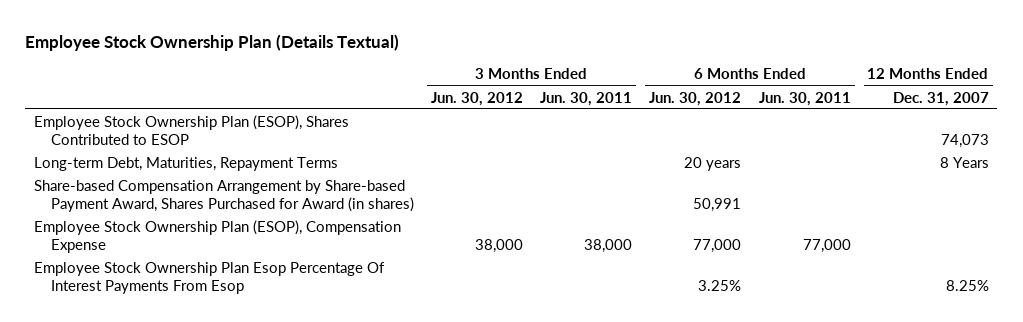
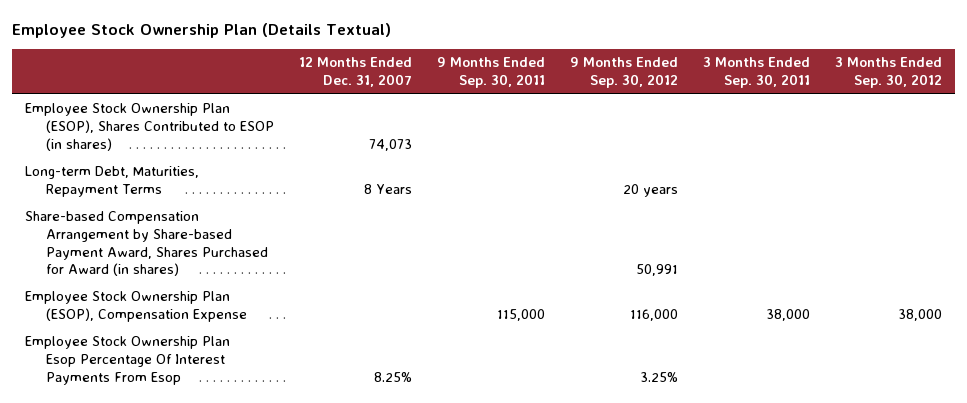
- | 3 Months Ended Jun. 30, 2012 | 3 Months Ended Jun. 30, 2011 | 6 Months Ended Jun. 30, 2012 | 6 Months Ended Jun. 30, 2011 | 12 Months Ended Dec. 31, 2007
+ | 12 Months Ended Dec. 31, 2007 | 9 Months Ended Sep. 30, 2011 | 9 Months Ended Sep. 30, 2012 | 3 Months Ended Sep. 30, 2011 | 3 Months Ended Sep. 30, 2012
- Employee Stock Ownership Plan (ESOP), Shares Contributed to ESOP | | | | | 74,073
+ Employee Stock Ownership Plan (ESOP), Shares Contributed to ESOP (in shares) | 74,073 | | | |

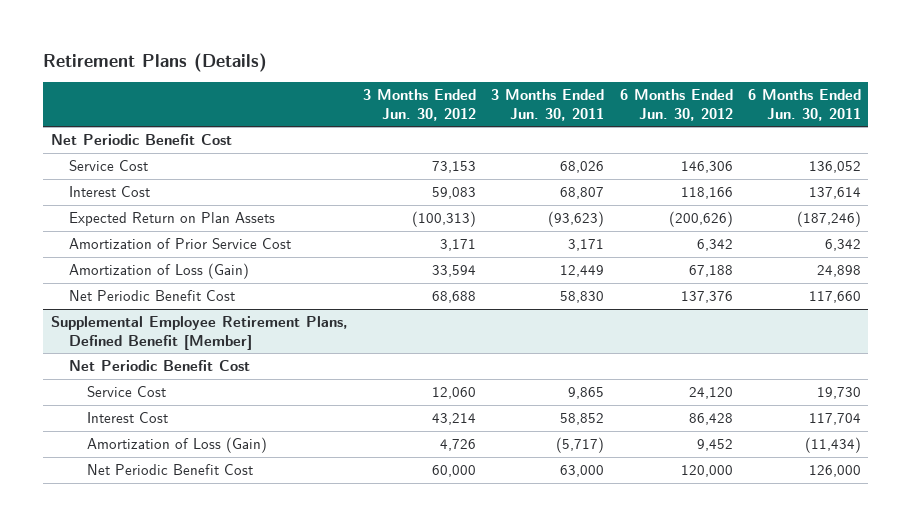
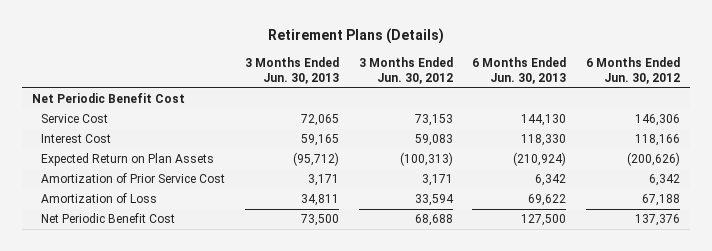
- | 3 Months Ended Jun. 30, 2012 | 3 Months Ended Jun. 30, 2011 | 6 Months Ended Jun. 30, 2012 | 6 Months Ended Jun. 30, 2011
+ | 3 Months Ended Jun. 30, 2013 | 3 Months Ended Jun. 30, 2012 | 6 Months Ended Jun. 30, 2013 | 6 Months Ended Jun. 30, 2012
- Amortization of Loss (Gain) | 33,594 | 12,449 | 67,188 | 24,898
+ Amortization of Loss | 34,811 | 33,594 | 69,622 | 67,188
- Supplemental Employee Retirement Plans, Defined Benefit [Member]
- Net Periodic Benefit Cost
- Service Cost | 12,060 | 9,865 | 24,120 | 19,730
- Interest Cost | 43,214 | 58,852 | 86,428 | 117,704
- Amortization of Loss (Gain) | 4,726 | (5,717) | 9,452 | (11,434)
- Net Periodic Benefit Cost | 60,000 | 63,000 | 120,000 | 126,000

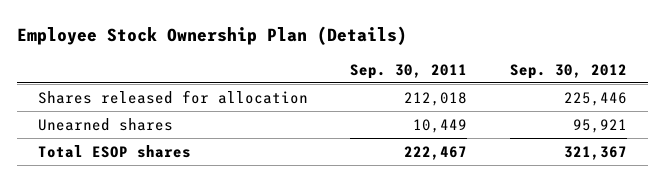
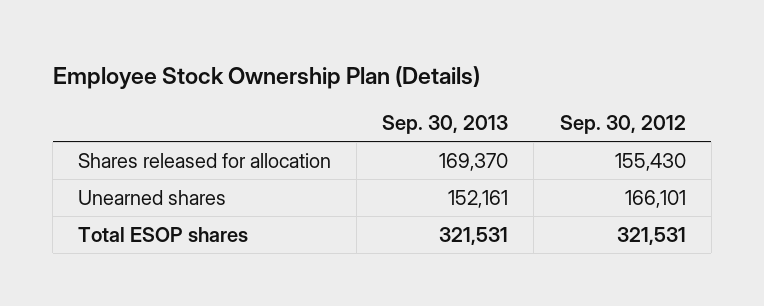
- | Sep. 30, 2011 | Sep. 30, 2012
+ | Sep. 30, 2013 | Sep. 30, 2012
- Shares released for allocation | 212,018 | 225,446
- Unearned shares | 10,449 | 95,921
- Total ESOP shares | 222,467 | 321,367
+ Shares released for allocation | 169,370 | 155,430
+ Unearned shares | 152,161 | 166,101
+ Total ESOP shares | 321,531 | 321,531

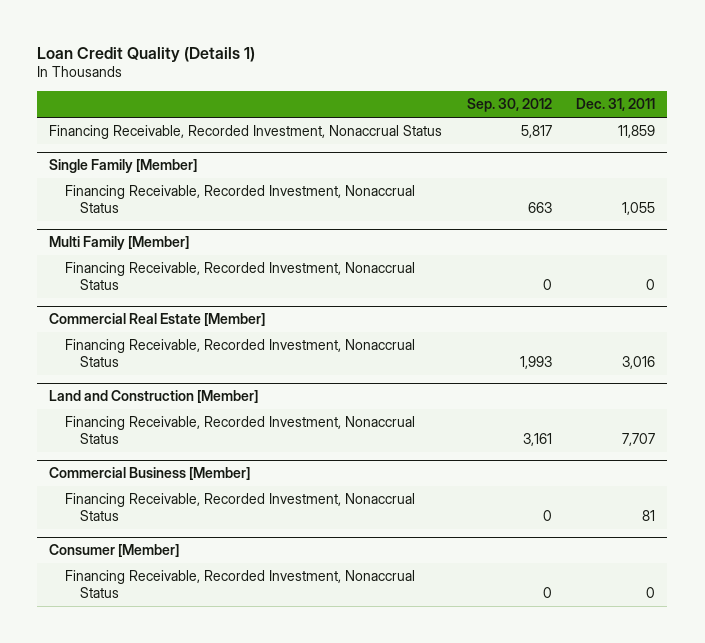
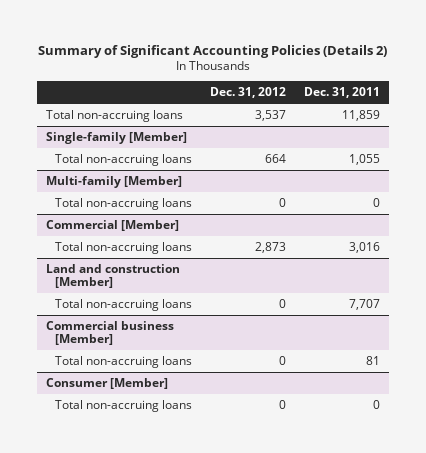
- Loan Credit Quality (Details 1)
+ Summary of Significant Accounting Policies (Details 2)
- | Sep. 30, 2012 | Dec. 31, 2011
+ | Dec. 31, 2012 | Dec. 31, 2011
- Financing Receivable, Recorded Investment, Nonaccrual Status | 5,817 | 11,859
- Single Family [Member]
- Financing Receivable, Recorded Investment, Nonaccrual Status | 663 | 1,055
- Multi Family [Member]
- Financing Receivable, Recorded Investment, Nonaccrual Status | 0 | 0
- Commercial Real Estate [Member]
- Financing Receivable, Recorded Investment, Nonaccrual Status | 1,993 | 3,016
- Land and Construction [Member]
- Financing Receivable, Recorded Investment, Nonaccrual Status | 3,161 | 7,707
- Commercial Business [Member]
- Financing Receivable, Recorded Investment, Nonaccrual Status | 0 | 81
+ Total non-accruing loans | 3,537 | 11,859
+ Single-family [Member]
+ Total non-accruing loans | 664 | 1,055
+ Multi-family [Member]
+ Total non-accruing loans | 0 | 0
+ Commercial [Member]
+ Total non-accruing loans | 2,873 | 3,016
+ Land and construction [Member]
+ Total non-accruing loans | 0 | 7,707
+ Commercial business [Member]
+ Total non-accruing loans | 0 | 81
@ Consumer [Member]
- Financing Receivable, Recorded Investment, Nonaccrual Status | 0 | 0
+ Total non-accruing loans | 0 | 0

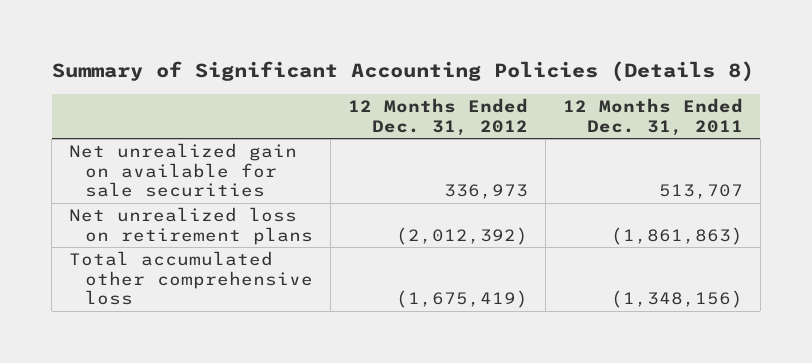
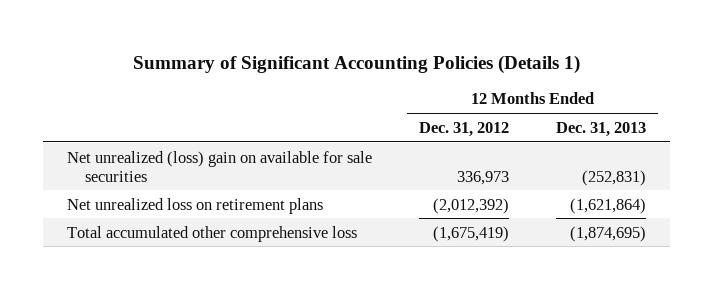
- Summary of Significant Accounting Policies (Details 8)
+ Summary of Significant Accounting Policies (Details 1)
- | 12 Months Ended Dec. 31, 2012 | 12 Months Ended Dec. 31, 2011
+ | 12 Months Ended Dec. 31, 2012 | 12 Months Ended Dec. 31, 2013
- Net unrealized gain on available for sale securities | 336,973 | 513,707
+ Net unrealized (loss) gain on available for sale securities | 336,973 | (252,831)

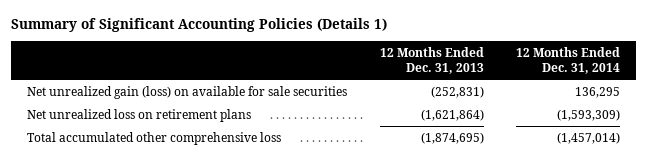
- | 12 Months Ended Dec. 31, 2012 | 12 Months Ended Dec. 31, 2013
+ | 12 Months Ended Dec. 31, 2013 | 12 Months Ended Dec. 31, 2014
- Net unrealized (loss) gain on available for sale securities | 336,973 | (252,831)
+ Net unrealized gain (loss) on available for sale securities | (252,831) | 136,295

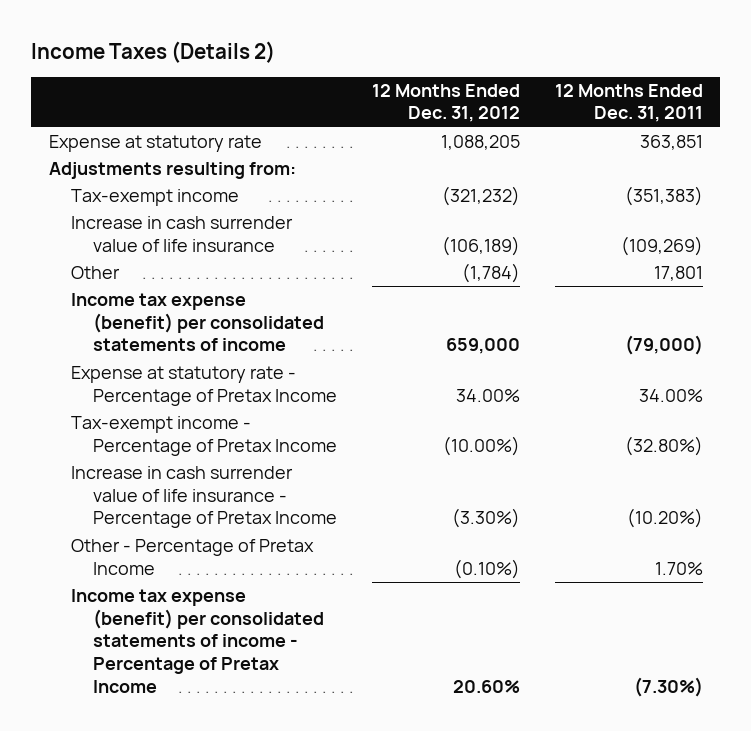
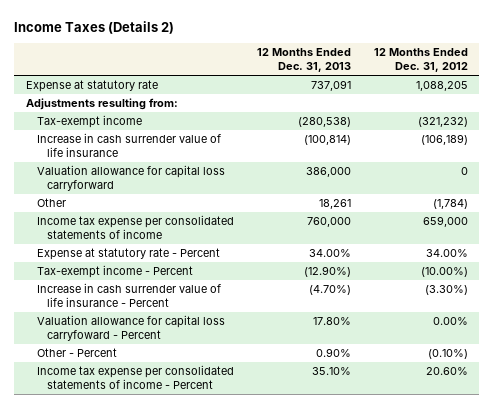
- | 12 Months Ended Dec. 31, 2012 | 12 Months Ended Dec. 31, 2011
+ | 12 Months Ended Dec. 31, 2013 | 12 Months Ended Dec. 31, 2012
+ Valuation allowance for capital loss carryforward | 386,000 | 0
- Income tax expense (benefit) per consolidated statements of income | 659,000 | (79,000)
- Expense at statutory rate - Percentage of Pretax Income | 34.00% | 34.00%
- Tax-exempt income - Percentage of Pretax Income | (10.00%) | (32.80%)
- Increase in cash surrender value of life insurance - Percentage of Pretax Income | (3.30%) | (10.20%)
- Other - Percentage of Pretax Income | (0.10%) | 1.70%
- Income tax expense (benefit) per consolidated statements of income - Percentage of Pretax Income | 20.60% | (7.30%)
+ Income tax expense per consolidated statements of income | 760,000 | 659,000
+ Expense at statutory rate - Percent | 34.00% | 34.00%
+ Tax-exempt income - Percent | (12.90%) | (10.00%)
+ Increase in cash surrender value of life insurance - Percent | (4.70%) | (3.30%)
+ Valuation allowance for capital loss carryfoward - Percent | 17.80% | 0.00%
+ Other - Percent | 0.90% | (0.10%)
+ Income tax expense per consolidated statements of income - Percent | 35.10% | 20.60%

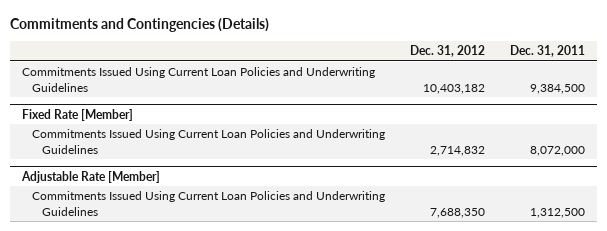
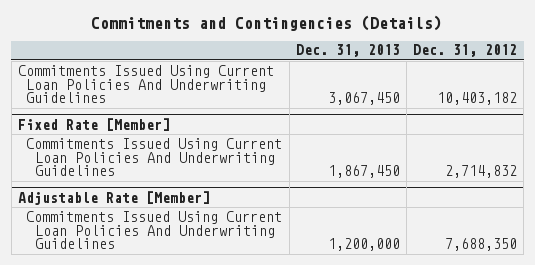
- | Dec. 31, 2012 | Dec. 31, 2011
+ | Dec. 31, 2013 | Dec. 31, 2012
- Commitments Issued Using Current Loan Policies and Underwriting Guidelines | 10,403,182 | 9,384,500
+ Commitments Issued Using Current Loan Policies And Underwriting Guidelines | 3,067,450 | 10,403,182
@ Fixed Rate [Member]
- Commitments Issued Using Current Loan Policies and Underwriting Guidelines | 2,714,832 | 8,072,000
+ Commitments Issued Using Current Loan Policies And Underwriting Guidelines | 1,867,450 | 2,714,832
@ Adjustable Rate [Member]
- Commitments Issued Using Current Loan Policies and Underwriting Guidelines | 7,688,350 | 1,312,500
+ Commitments Issued Using Current Loan Policies And Underwriting Guidelines | 1,200,000 | 7,688,350

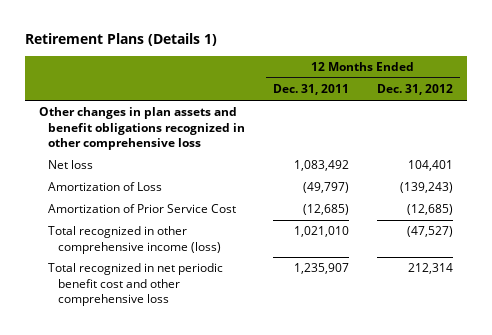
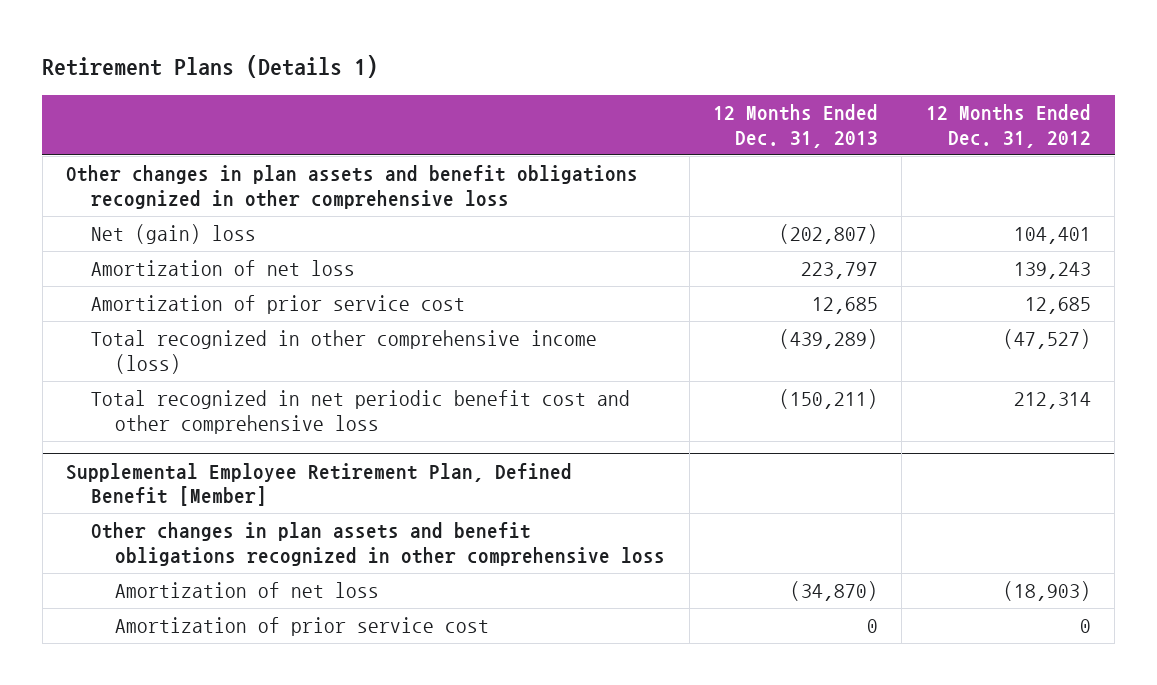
- | 12 Months Ended Dec. 31, 2011 | 12 Months Ended Dec. 31, 2012
+ | 12 Months Ended Dec. 31, 2013 | 12 Months Ended Dec. 31, 2012
- Net loss | 1,083,492 | 104,401
- Amortization of Loss | (49,797) | (139,243)
- Amortization of Prior Service Cost | (12,685) | (12,685)
+ Net (gain) loss | (202,807) | 104,401
+ Amortization of net loss | 223,797 | 139,243
+ Amortization of prior service cost | 12,685 | 12,685
+ Supplemental Employee Retirement Plan, Defined Benefit [Member]
+ Other changes in plan assets and benefit obligations recognized in other comprehensive loss
+ Amortization of net loss | (34,870) | (18,903)
+ Amortization of prior service cost | 0 | 0

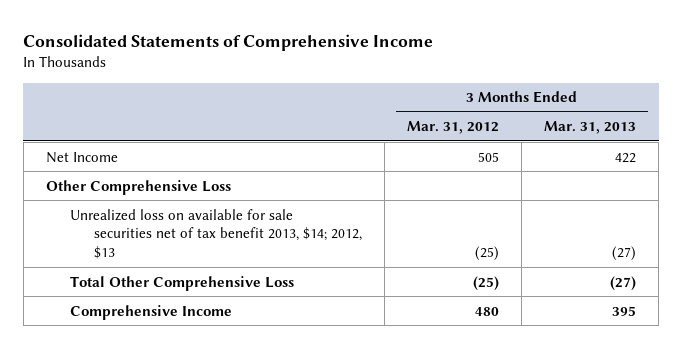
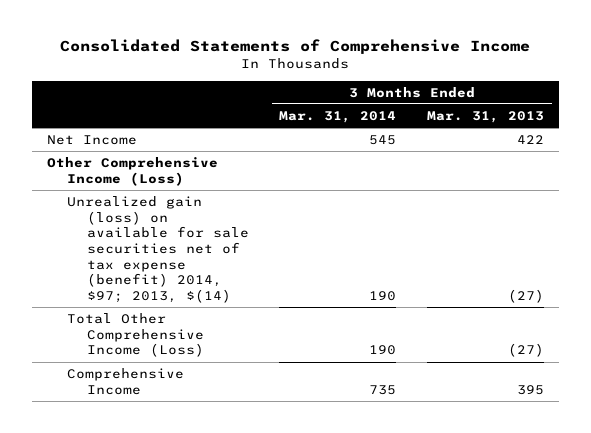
- | 3 Months Ended Mar. 31, 2012 | 3 Months Ended Mar. 31, 2013
+ | 3 Months Ended Mar. 31, 2014 | 3 Months Ended Mar. 31, 2013
- Other Comprehensive Loss
- Unrealized loss on available for sale securities net of tax benefit 2013, $14; 2012, $13 | (25) | (27)
- Total Other Comprehensive Loss | (25) | (27)
+ Other Comprehensive Income (Loss)
+ Unrealized gain (loss) on available for sale securities net of tax expense (benefit) 2014, $97; 2013, $(14) | 190 | (27)
+ Total Other Comprehensive Income (Loss) | 190 | (27)

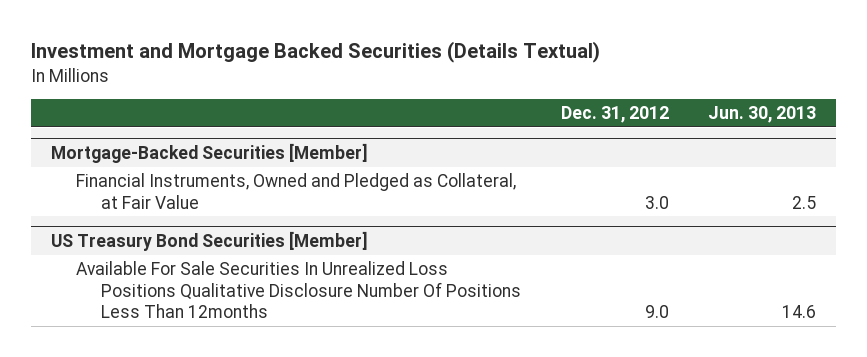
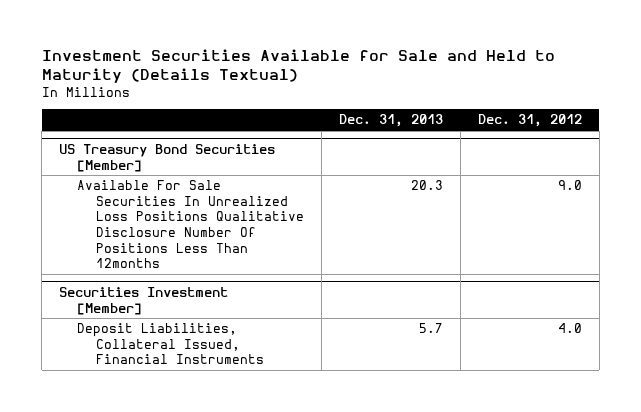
- Investment and Mortgage Backed Securities (Details Textual)
+ Investment Securities Available for Sale and Held to Maturity (Details Textual)
- | Dec. 31, 2012 | Jun. 30, 2013
+ | Dec. 31, 2013 | Dec. 31, 2012
- Mortgage-Backed Securities [Member]
- Financial Instruments, Owned and Pledged as Collateral, at Fair Value | 3.0 | 2.5
+ Securities Investment [Member]
+ Deposit Liabilities, Collateral Issued, Financial Instruments | 5.7 | 4.0

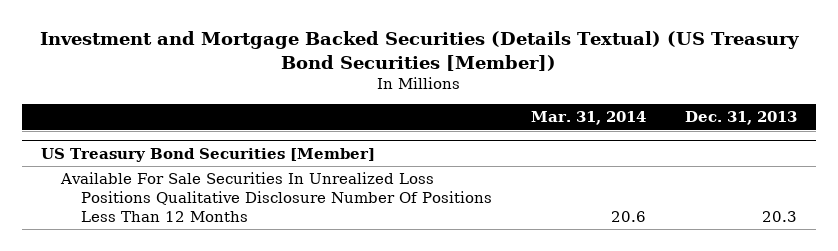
- Investment Securities Available for Sale and Held to Maturity (Details Textual)
+ Investment and Mortgage Backed Securities (Details Textual) (US Treasury Bond Securities [Member])
- | Dec. 31, 2013 | Dec. 31, 2012
+ | Mar. 31, 2014 | Dec. 31, 2013
@ US Treasury Bond Securities [Member]
- Available For Sale Securities In Unrealized Loss Positions Qualitative Disclosure Number Of Positions Less Than 12months | 20.3 | 9.0
- Securities Investment [Member]
- Deposit Liabilities, Collateral Issued, Financial Instruments | 5.7 | 4.0
@ US Treasury Bond Securities [Member]
+ Available For Sale Securities In Unrealized Loss Positions Qualitative Disclosure Number Of Positions Less Than 12 Months | 20.6 | 20.3

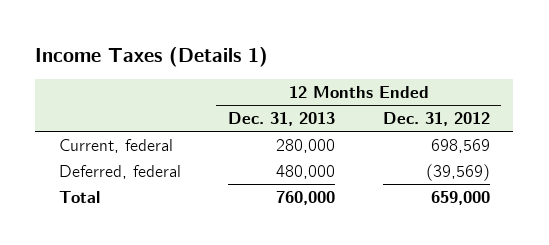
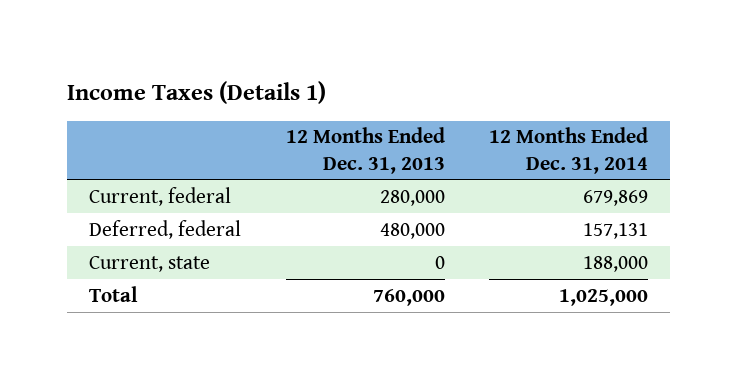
- | 12 Months Ended Dec. 31, 2013 | 12 Months Ended Dec. 31, 2012
+ | 12 Months Ended Dec. 31, 2013 | 12 Months Ended Dec. 31, 2014
+ Current, state | 0 | 188,000

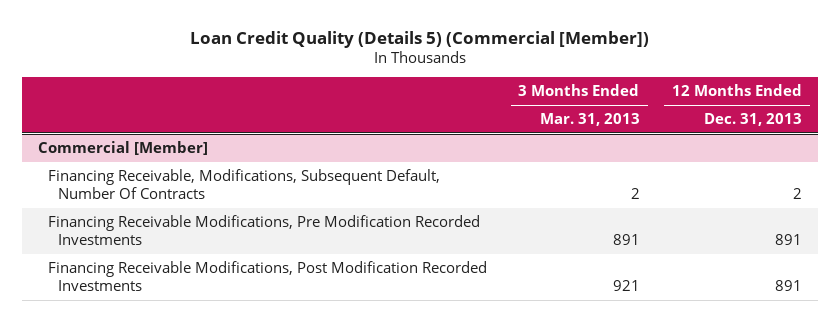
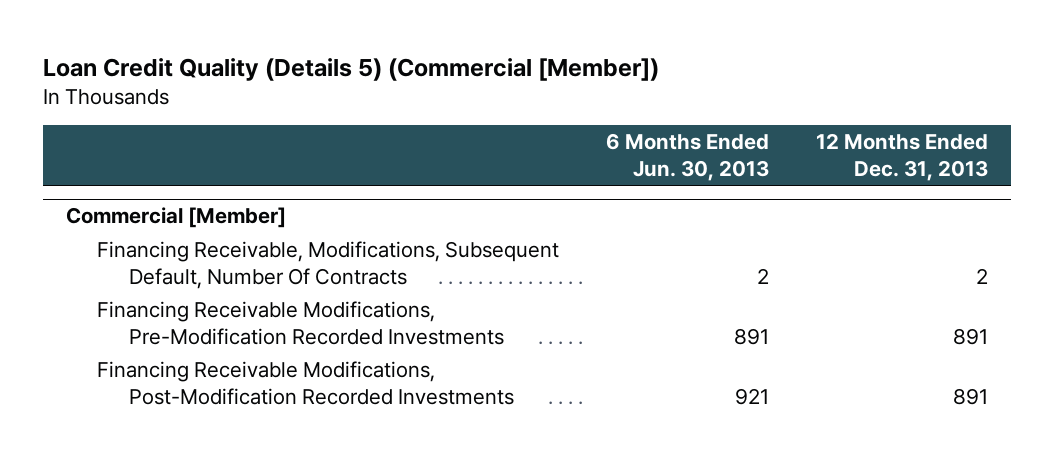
- | 3 Months Ended Mar. 31, 2013 | 12 Months Ended Dec. 31, 2013
+ | 6 Months Ended Jun. 30, 2013 | 12 Months Ended Dec. 31, 2013
@ Commercial [Member]
- Financing Receivable Modifications, Pre Modification Recorded Investments | 891 | 891
- Financing Receivable Modifications, Post Modification Recorded Investments | 921 | 891
+ Financing Receivable Modifications, Pre-Modification Recorded Investments | 891 | 891
+ Financing Receivable Modifications, Post-Modification Recorded Investments | 921 | 891

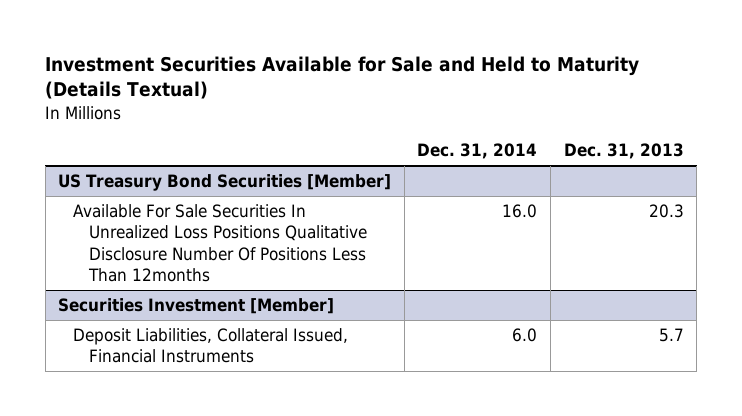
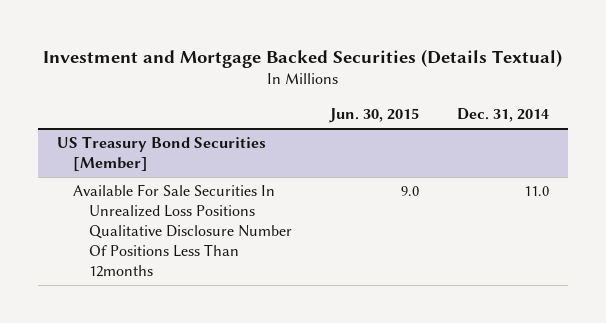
- Investment Securities Available for Sale and Held to Maturity (Details Textual)
+ Investment and Mortgage Backed Securities (Details Textual)
- | Dec. 31, 2014 | Dec. 31, 2013
+ | Jun. 30, 2015 | Dec. 31, 2014
@ US Treasury Bond Securities [Member]
- Available For Sale Securities In Unrealized Loss Positions Qualitative Disclosure Number Of Positions Less Than 12months | 16.0 | 20.3
- Securities Investment [Member]
- Deposit Liabilities, Collateral Issued, Financial Instruments | 6.0 | 5.7
@ US Treasury Bond Securities [Member]
+ Available For Sale Securities In Unrealized Loss Positions Qualitative Disclosure Number Of Positions Less Than 12months | 9.0 | 11.0

